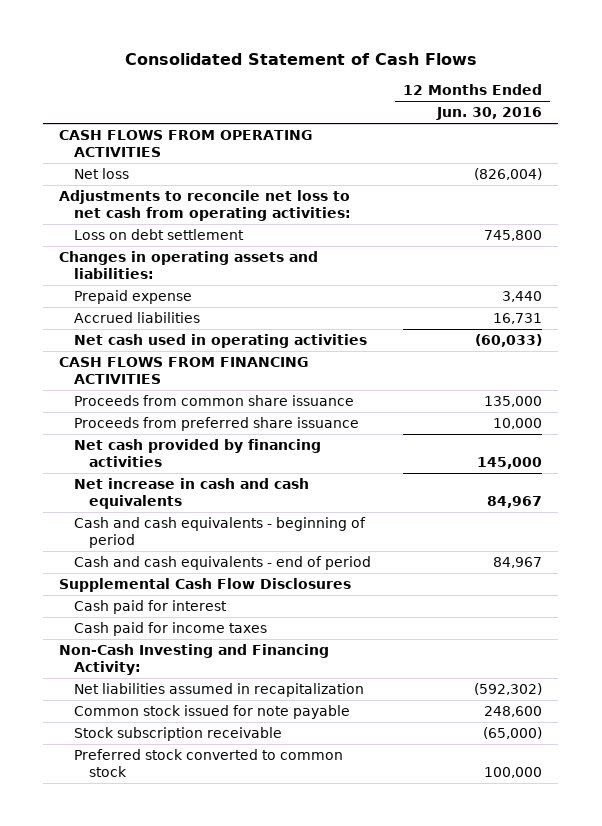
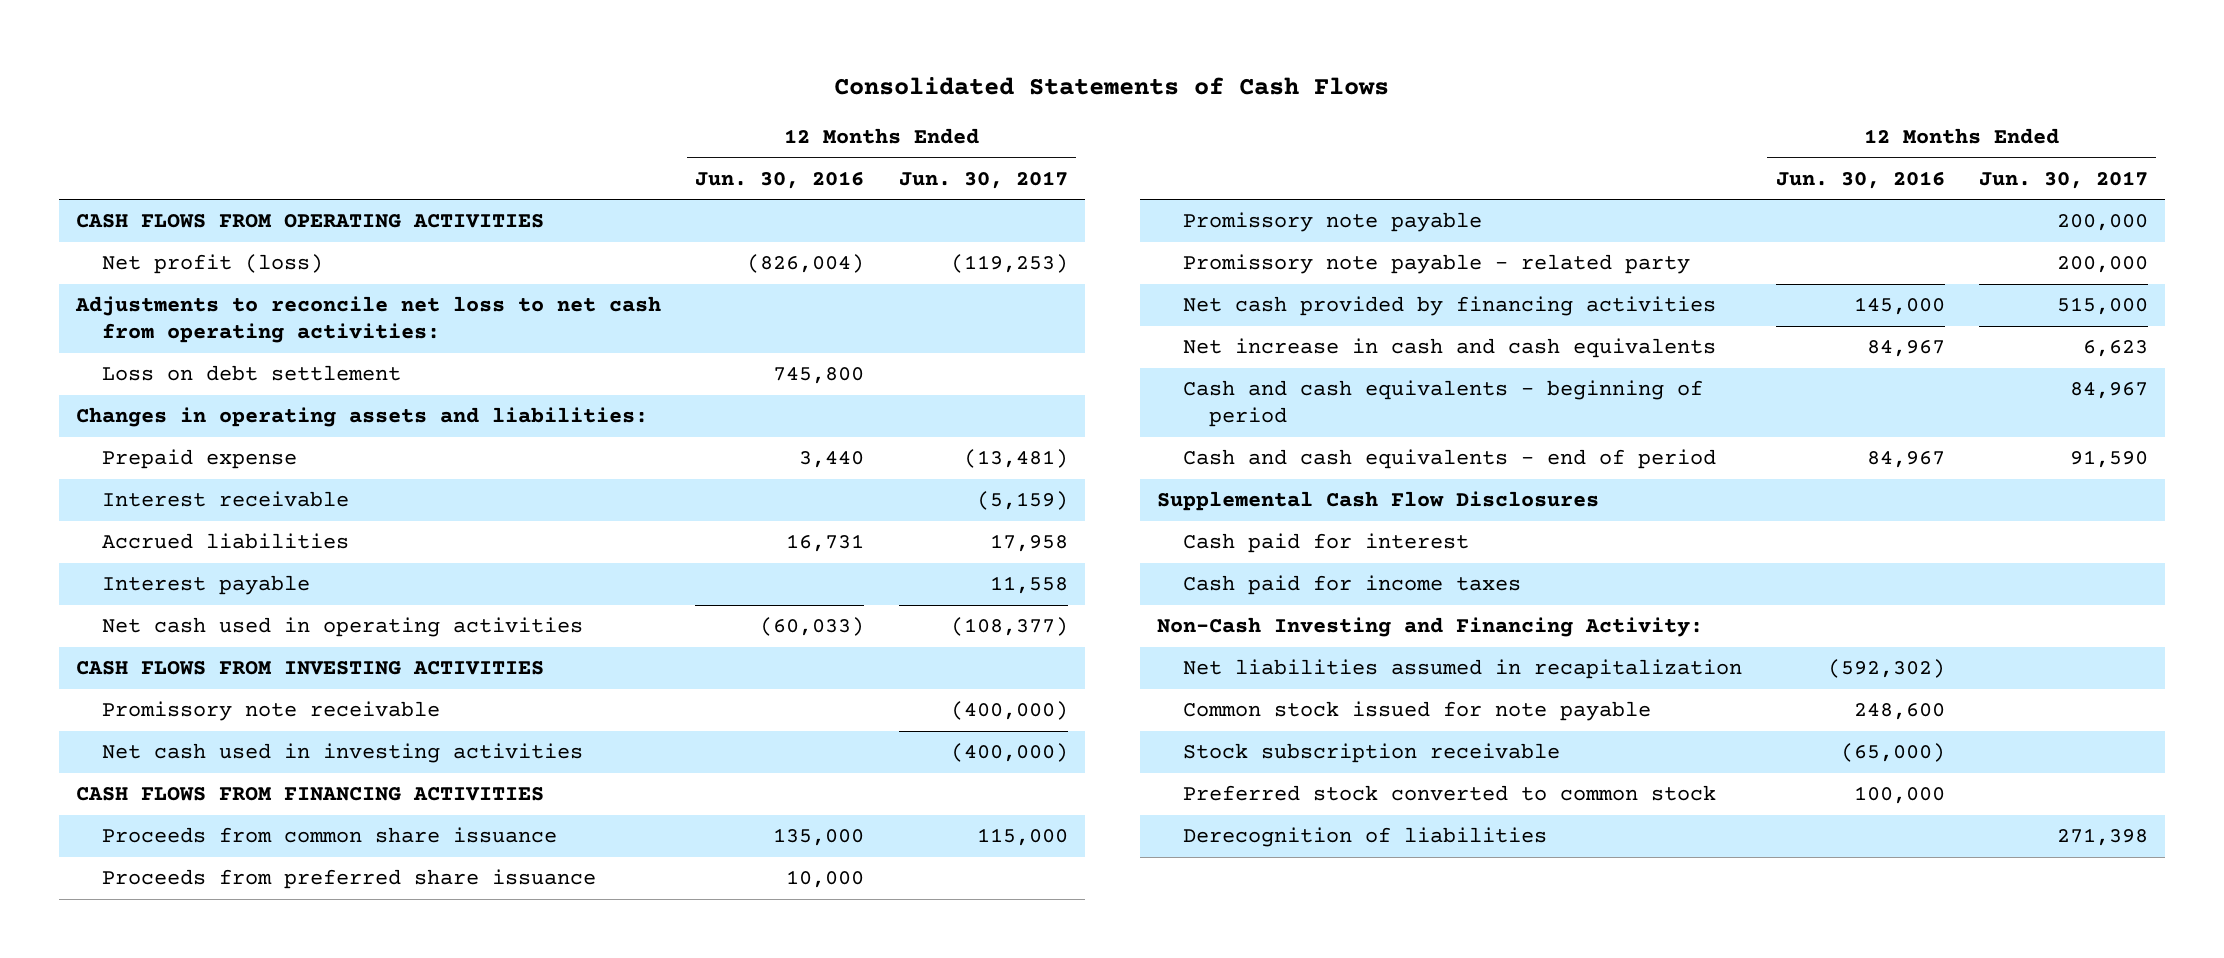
- Consolidated Statement of Cash Flows
+ Consolidated Statements of Cash Flows
- | 12 Months Ended Jun. 30, 2016
+ | 12 Months Ended Jun. 30, 2016 | 12 Months Ended Jun. 30, 2017
- Net loss | (826,004)
+ Net profit (loss) | (826,004) | (119,253)
+ Interest receivable | | (5,159)
+ Interest payable | | 11,558
+ CASH FLOWS FROM INVESTING ACTIVITIES
+ Promissory note receivable | | (400,000)
+ Net cash used in investing activities | | (400,000)
+ Promissory note payable | | 200,000
+ Promissory note payable - related party | | 200,000
+ Derecognition of liabilities | | 271,398

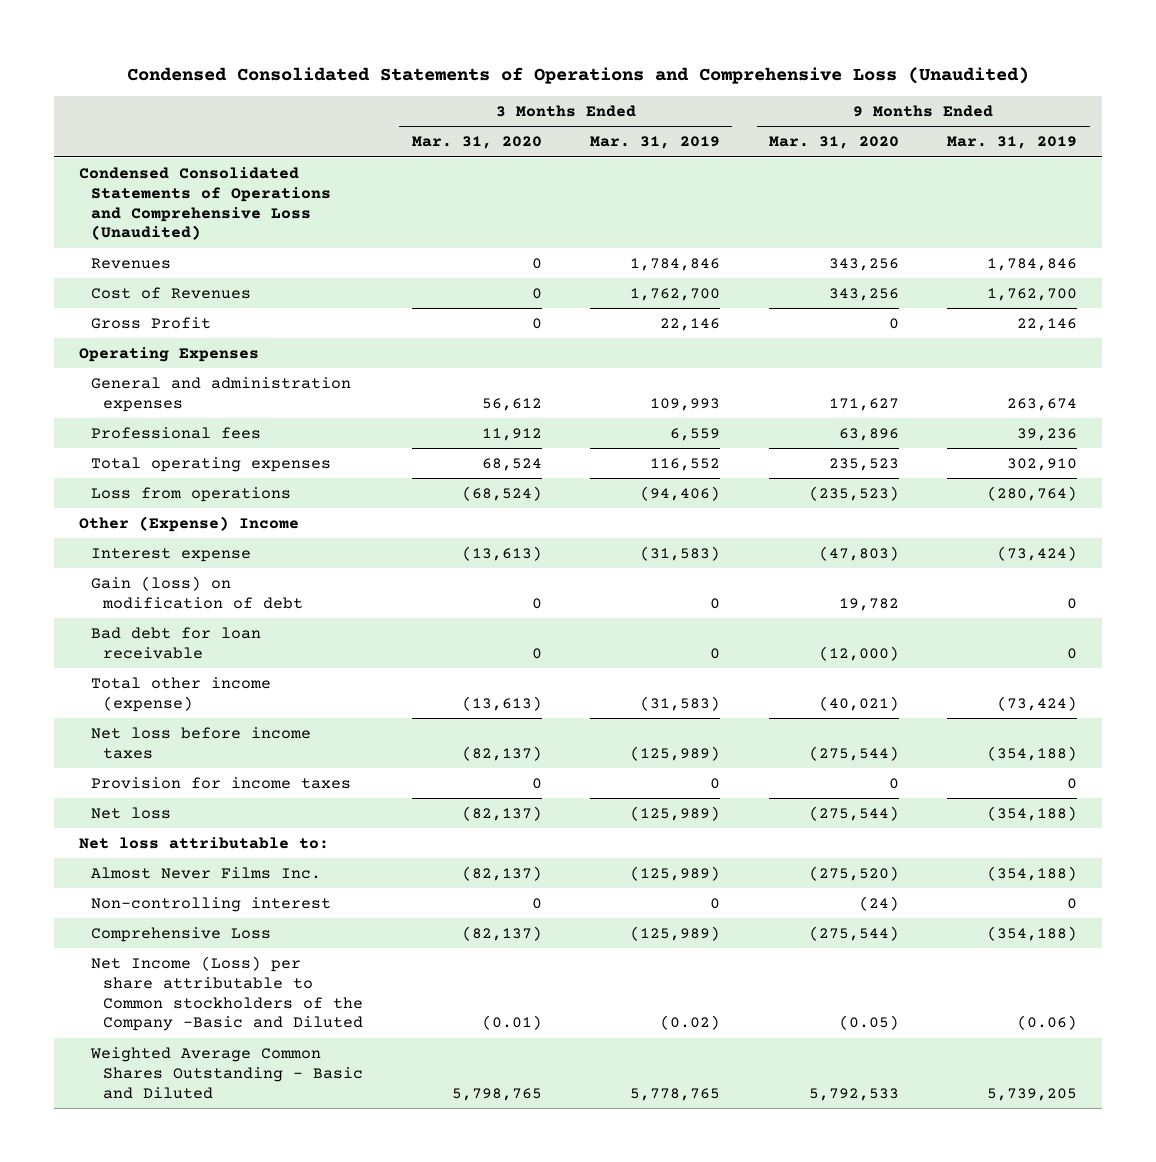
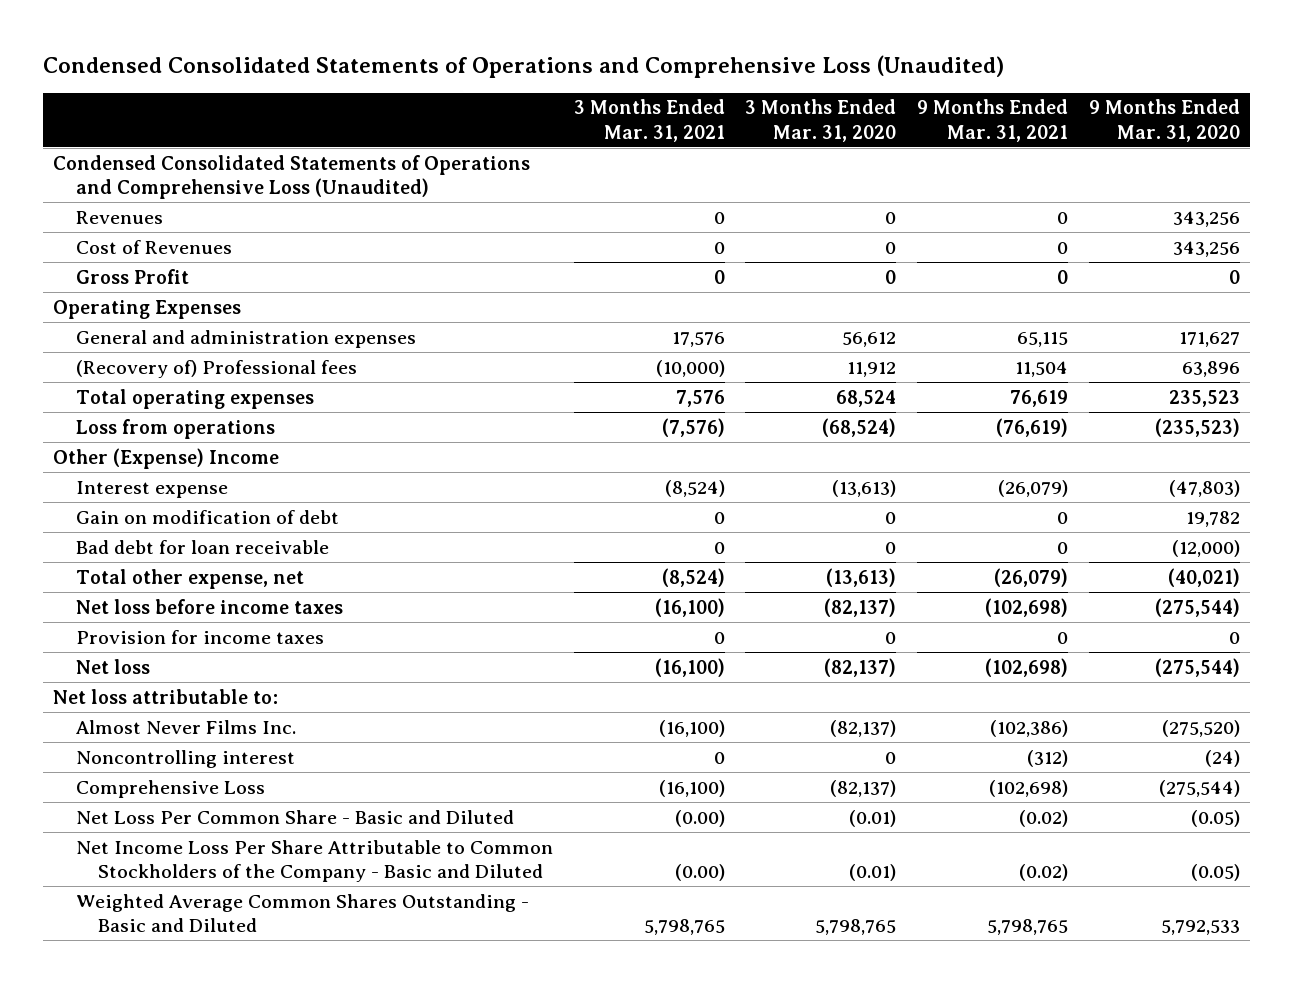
- | 3 Months Ended Mar. 31, 2020 | 3 Months Ended Mar. 31, 2019 | 9 Months Ended Mar. 31, 2020 | 9 Months Ended Mar. 31, 2019
+ | 3 Months Ended Mar. 31, 2021 | 3 Months Ended Mar. 31, 2020 | 9 Months Ended Mar. 31, 2021 | 9 Months Ended Mar. 31, 2020
- Professional fees | 11,912 | 6,559 | 63,896 | 39,236
+ (Recovery of) Professional fees | (10,000) | 11,912 | 11,504 | 63,896
- Gain (loss) on modification of debt | 0 | 0 | 19,782 | 0
+ Gain on modification of debt | 0 | 0 | 0 | 19,782
- Total other income (expense) | (13,613) | (31,583) | (40,021) | (73,424)
+ Total other expense, net | (8,524) | (13,613) | (26,079) | (40,021)
- Non-controlling interest | 0 | 0 | (24) | 0
+ Noncontrolling interest | 0 | 0 | (312) | (24)
- Net Income (Loss) per share attributable to Common stockholders of the Company -Basic and Diluted | (0.01) | (0.02) | (0.05) | (0.06)
+ Net Loss Per Common Share - Basic and Diluted | (0.00) | (0.01) | (0.02) | (0.05)
+ Net Income Loss Per Share Attributable to Common Stockholders of the Company - Basic and Diluted | (0.00) | (0.01) | (0.02) | (0.05)

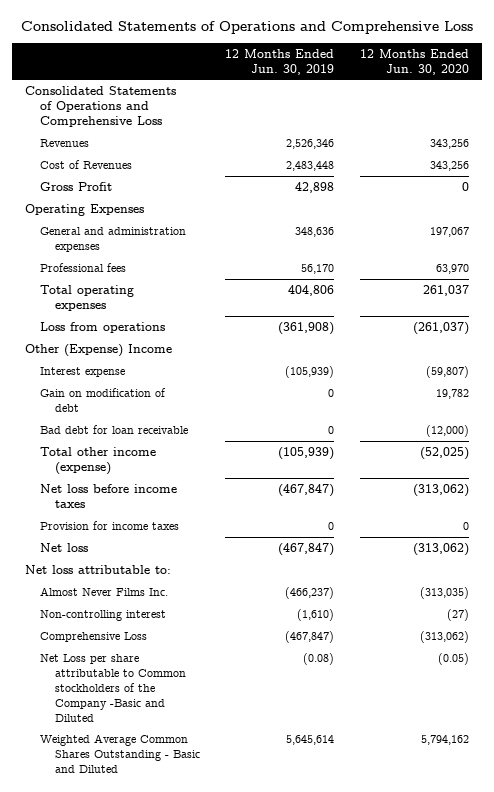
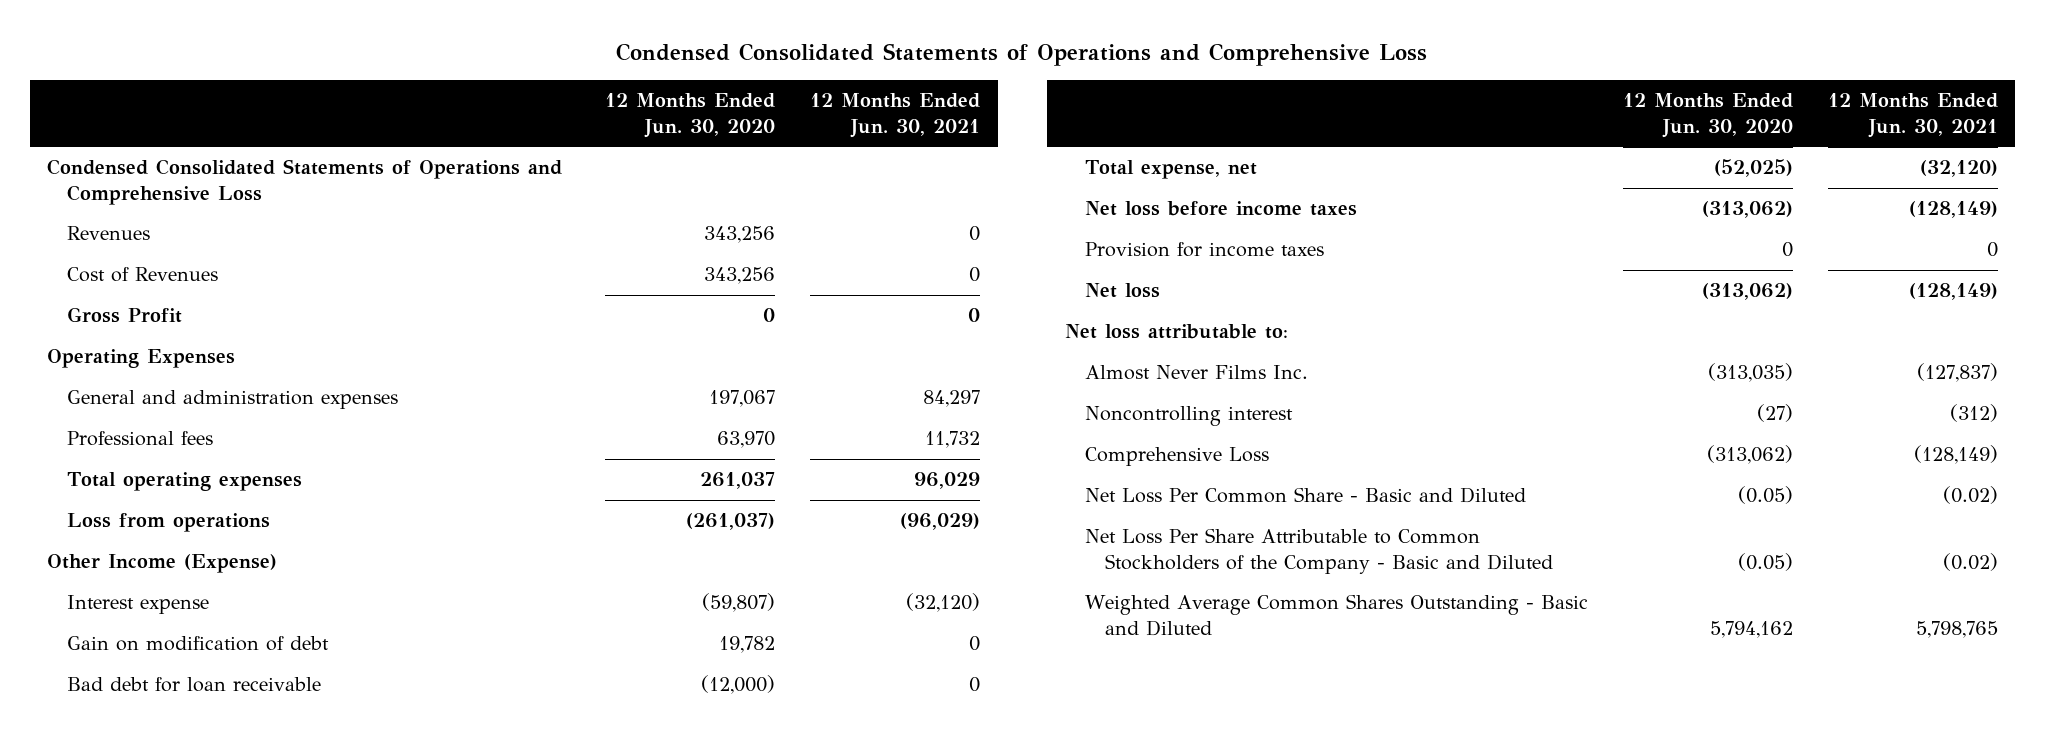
- Consolidated Statements of Operations and Comprehensive Loss
+ Condensed Consolidated Statements of Operations and Comprehensive Loss
- | 12 Months Ended Jun. 30, 2019 | 12 Months Ended Jun. 30, 2020
+ | 12 Months Ended Jun. 30, 2020 | 12 Months Ended Jun. 30, 2021
- Consolidated Statements of Operations and Comprehensive Loss
+ Condensed Consolidated Statements of Operations and Comprehensive Loss
- Other (Expense) Income
+ Other Income (Expense)
- Total other income (expense) | (105,939) | (52,025)
+ Total expense, net | (52,025) | (32,120)
- Non-controlling interest | (1,610) | (27)
+ Noncontrolling interest | (27) | (312)
- Net Loss per share attributable to Common stockholders of the Company -Basic and Diluted | (0.08) | (0.05)
+ Net Loss Per Common Share - Basic and Diluted | (0.05) | (0.02)
+ Net Loss Per Share Attributable to Common Stockholders of the Company - Basic and Diluted | (0.05) | (0.02)

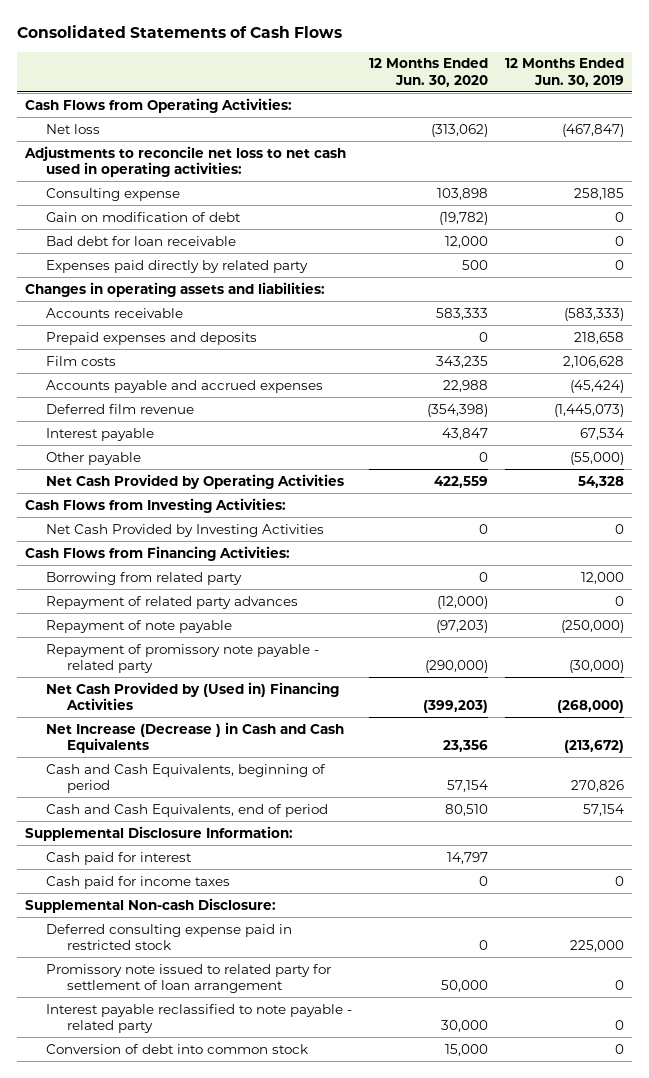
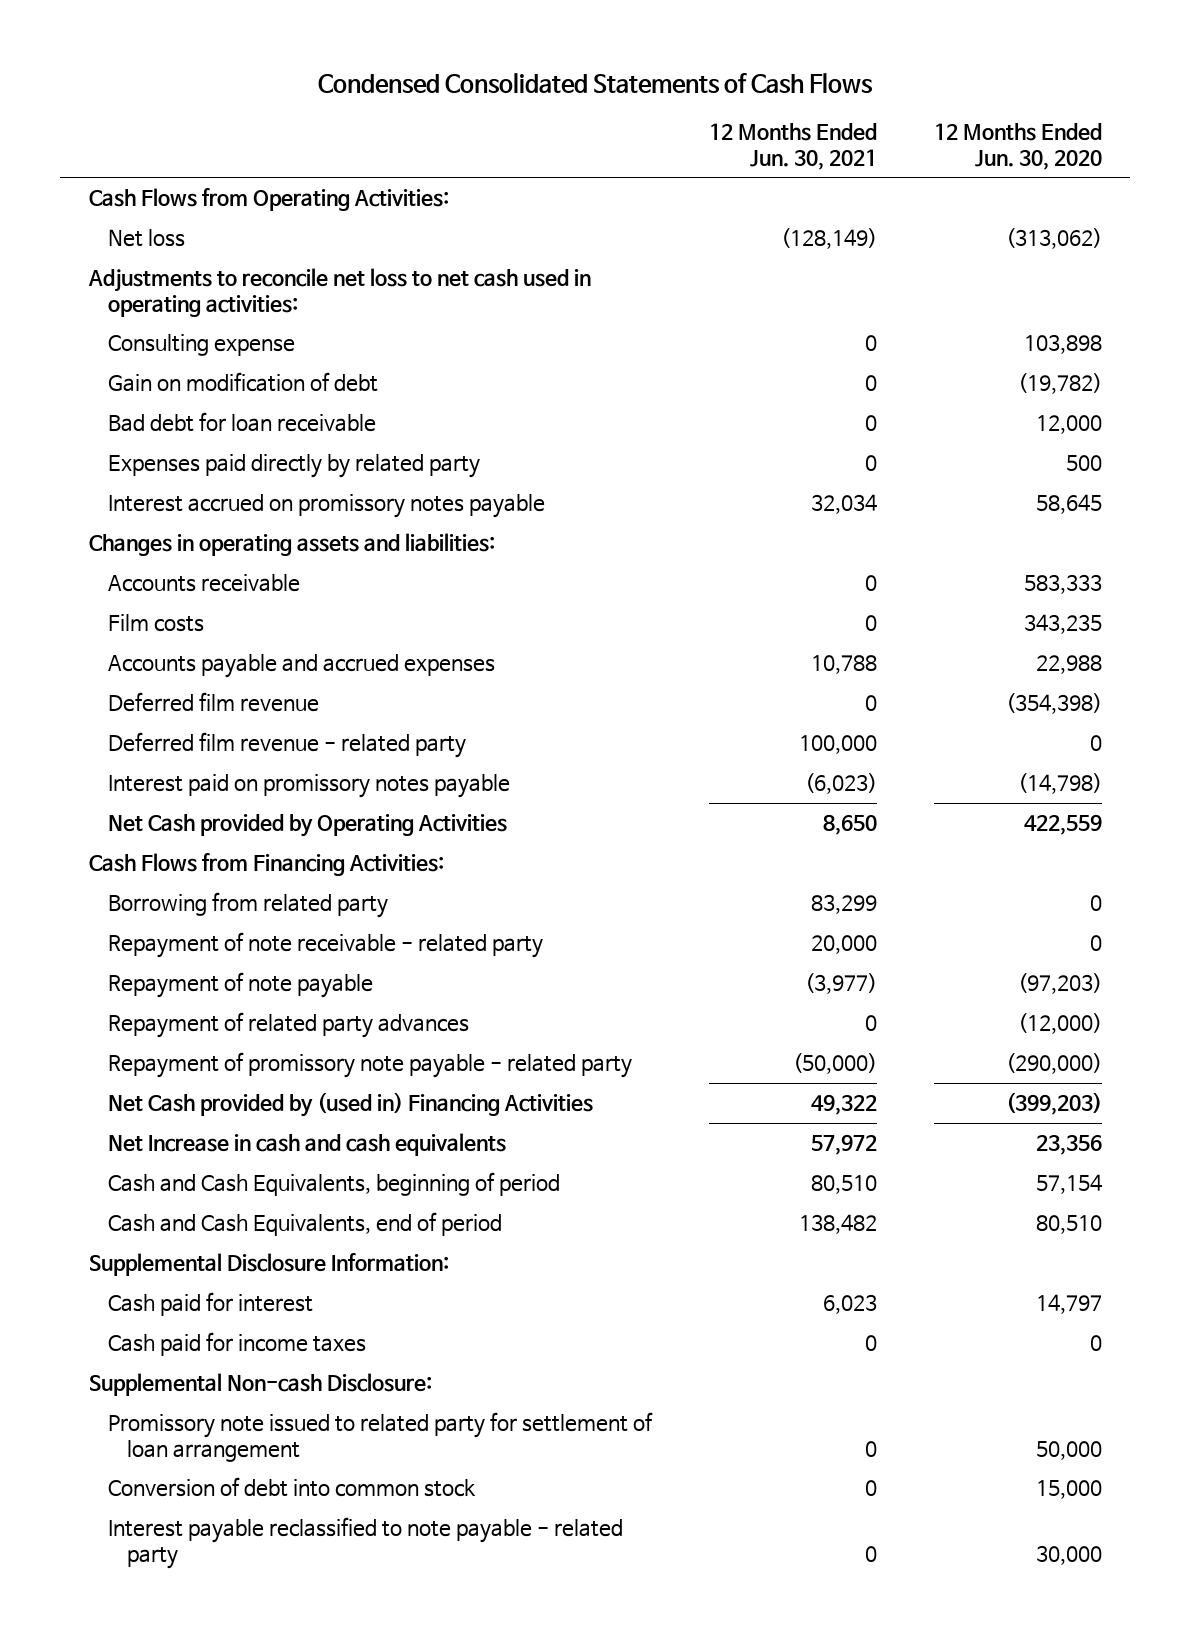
- Consolidated Statements of Cash Flows
+ Condensed Consolidated Statements of Cash Flows
- | 12 Months Ended Jun. 30, 2020 | 12 Months Ended Jun. 30, 2019
+ | 12 Months Ended Jun. 30, 2021 | 12 Months Ended Jun. 30, 2020
+ Interest accrued on promissory notes payable | 32,034 | 58,645
- Prepaid expenses and deposits | 0 | 218,658
- Interest payable | 43,847 | 67,534
- Other payable | 0 | (55,000)
- Net Cash Provided by Operating Activities | 422,559 | 54,328
- Cash Flows from Investing Activities:
- Net Cash Provided by Investing Activities | 0 | 0
+ Deferred film revenue - related party | 100,000 | 0
+ Interest paid on promissory notes payable | (6,023) | (14,798)
+ Net Cash provided by Operating Activities | 8,650 | 422,559
+ Repayment of note receivable - related party | 20,000 | 0
moved down: Repayment of related party advances | 0 | (12,000)
- Net Cash Provided by (Used in) Financing Activities | (399,203) | (268,000)
- Net Increase (Decrease ) in Cash and Cash Equivalents | 23,356 | (213,672)
+ Net Cash provided by (used in) Financing Activities | 49,322 | (399,203)
+ Net Increase in cash and cash equivalents | 57,972 | 23,356
- Deferred consulting expense paid in restricted stock | 0 | 225,000
moved down: Interest payable reclassified to note payable - related party | 0 | 30,000

